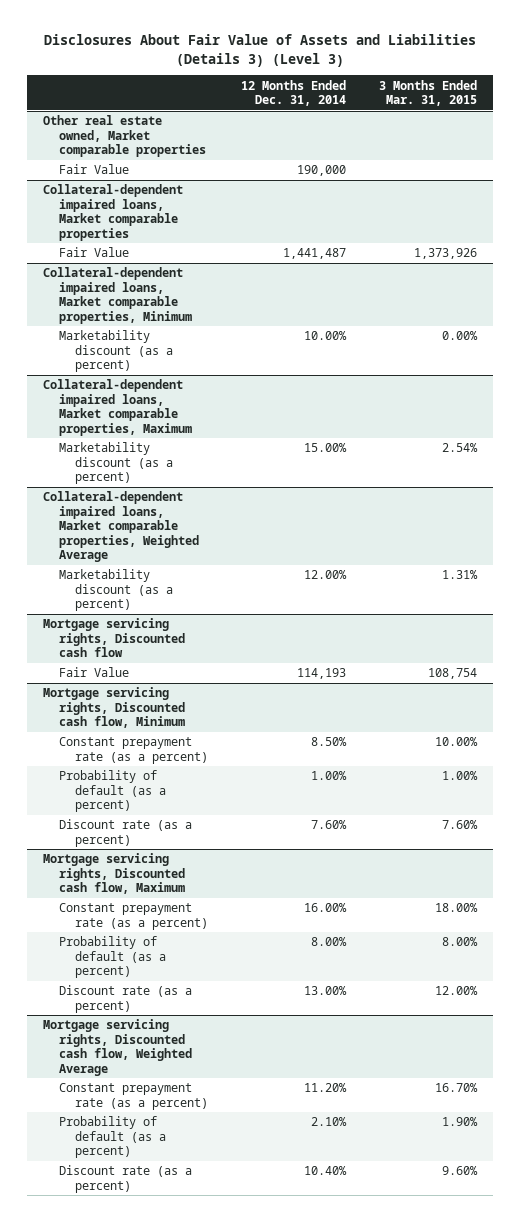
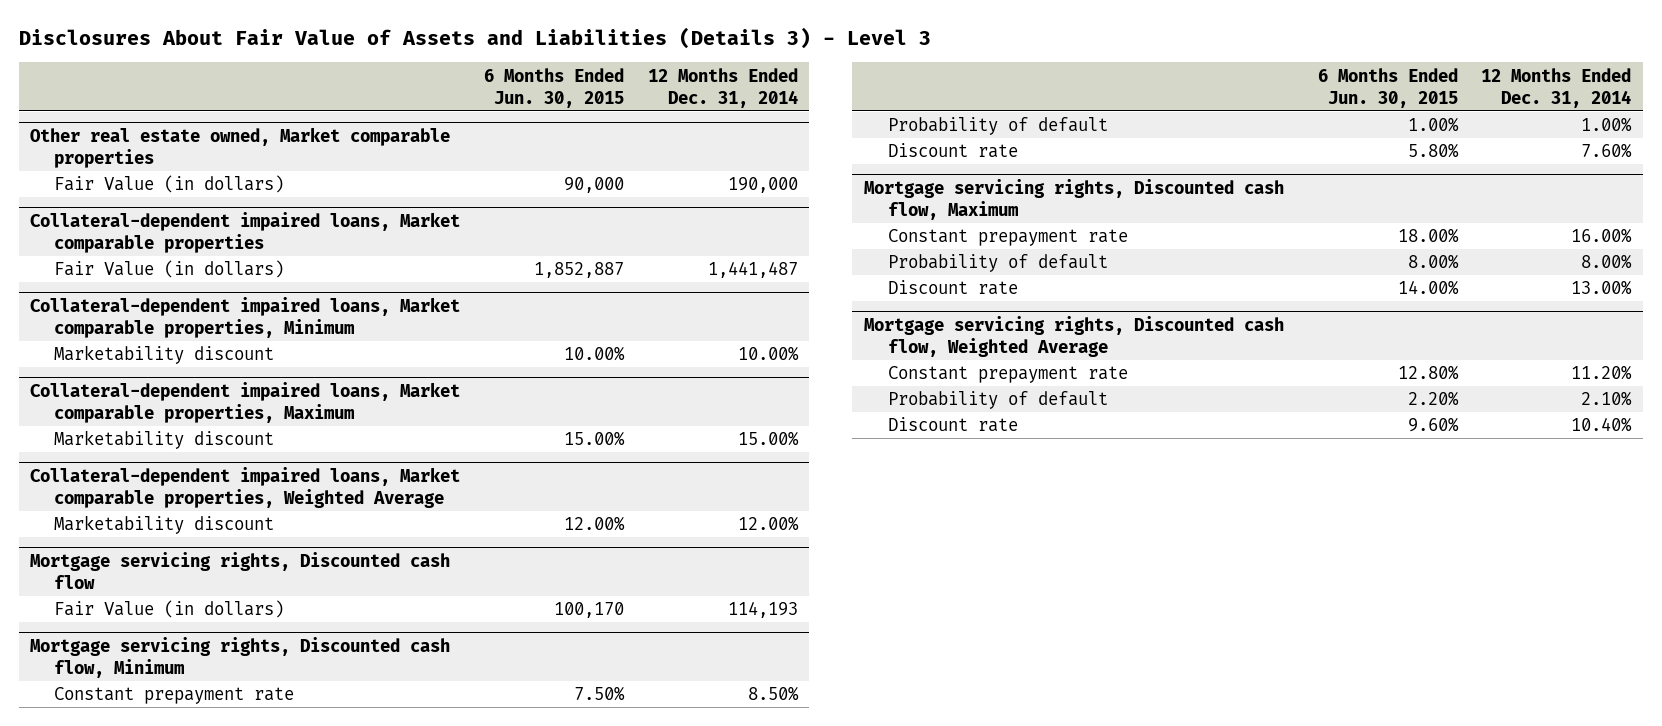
- Disclosures About Fair Value of Assets and Liabilities (Details 3) (Level 3)
+ Disclosures About Fair Value of Assets and Liabilities (Details 3) - Level 3
- | 12 Months Ended Dec. 31, 2014 | 3 Months Ended Mar. 31, 2015
+ | 6 Months Ended Jun. 30, 2015 | 12 Months Ended Dec. 31, 2014
@ Other real estate owned, Market comparable properties
- Fair Value | 190,000 |
+ Fair Value (in dollars) | 90,000 | 190,000
@ Collateral-dependent impaired loans, Market comparable properties
- Fair Value | 1,441,487 | 1,373,926
+ Fair Value (in dollars) | 1,852,887 | 1,441,487
@ Collateral-dependent impaired loans, Market comparable properties, Minimum
- Marketability discount (as a percent) | 10.00% | 0.00%
+ Marketability discount | 10.00% | 10.00%
@ Collateral-dependent impaired loans, Market comparable properties, Maximum
- Marketability discount (as a percent) | 15.00% | 2.54%
+ Marketability discount | 15.00% | 15.00%
@ Collateral-dependent impaired loans, Market comparable properties, Weighted Average
- Marketability discount (as a percent) | 12.00% | 1.31%
+ Marketability discount | 12.00% | 12.00%
@ Mortgage servicing rights, Discounted cash flow
- Fair Value | 114,193 | 108,754
+ Fair Value (in dollars) | 100,170 | 114,193
@ Mortgage servicing rights, Discounted cash flow, Minimum
- Constant prepayment rate (as a percent) | 8.50% | 10.00%
- Probability of default (as a percent) | 1.00% | 1.00%
- Discount rate (as a percent) | 7.60% | 7.60%
+ Constant prepayment rate | 7.50% | 8.50%
+ Probability of default | 1.00% | 1.00%
+ Discount rate | 5.80% | 7.60%
@ Mortgage servicing rights, Discounted cash flow, Maximum
- Constant prepayment rate (as a percent) | 16.00% | 18.00%
- Probability of default (as a percent) | 8.00% | 8.00%
- Discount rate (as a percent) | 13.00% | 12.00%
+ Constant prepayment rate | 18.00% | 16.00%
+ Probability of default | 8.00% | 8.00%
+ Discount rate | 14.00% | 13.00%
@ Mortgage servicing rights, Discounted cash flow, Weighted Average
- Constant prepayment rate (as a percent) | 11.20% | 16.70%
- Probability of default (as a percent) | 2.10% | 1.90%
- Discount rate (as a percent) | 10.40% | 9.60%
+ Constant prepayment rate | 12.80% | 11.20%
+ Probability of default | 2.20% | 2.10%
+ Discount rate | 9.60% | 10.40%

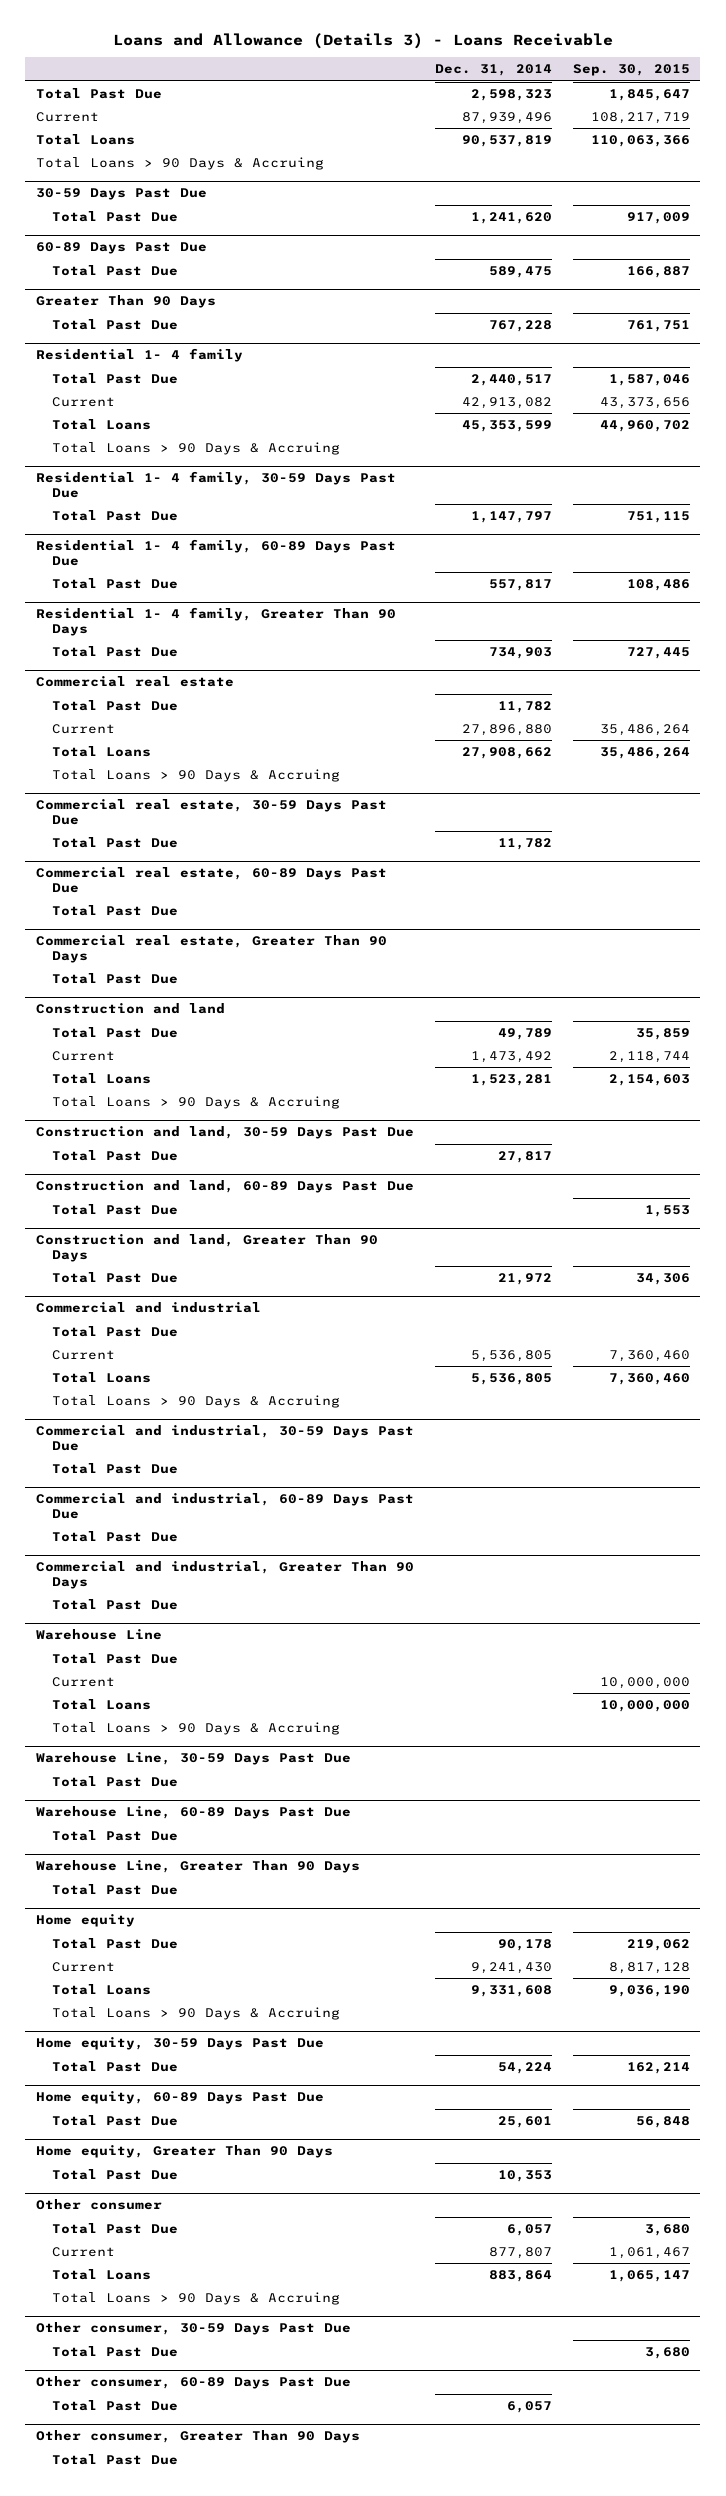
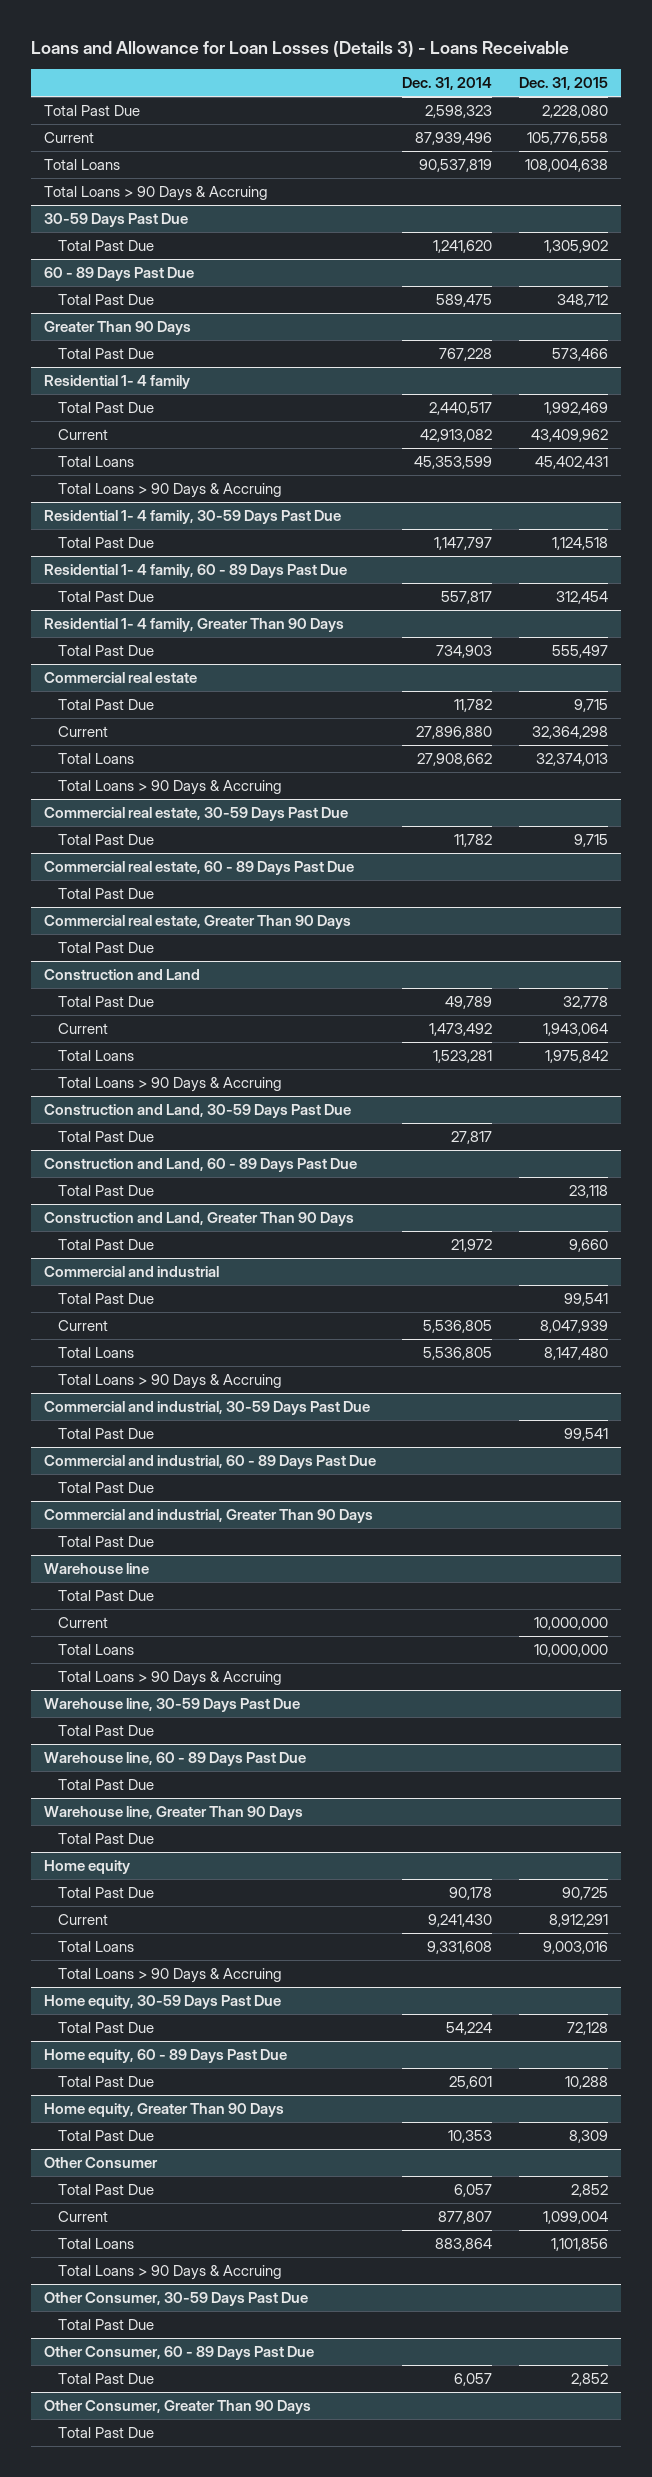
- Loans and Allowance (Details 3) - Loans Receivable
+ Loans and Allowance for Loan Losses (Details 3) - Loans Receivable
- | Dec. 31, 2014 | Sep. 30, 2015
+ | Dec. 31, 2014 | Dec. 31, 2015
- 60-89 Days Past Due
+ 60 - 89 Days Past Due
- Residential 1- 4 family, 60-89 Days Past Due
+ Residential 1- 4 family, 60 - 89 Days Past Due
- Commercial real estate, 60-89 Days Past Due
+ Commercial real estate, 60 - 89 Days Past Due
- Construction and land
+ Construction and Land
- Construction and land, 30-59 Days Past Due
+ Construction and Land, 30-59 Days Past Due
- Construction and land, 60-89 Days Past Due
+ Construction and Land, 60 - 89 Days Past Due
- Construction and land, Greater Than 90 Days
+ Construction and Land, Greater Than 90 Days
- Commercial and industrial, 60-89 Days Past Due
+ Commercial and industrial, 60 - 89 Days Past Due
- Warehouse Line
+ Warehouse line
- Warehouse Line, 30-59 Days Past Due
+ Warehouse line, 30-59 Days Past Due
- Warehouse Line, 60-89 Days Past Due
+ Warehouse line, 60 - 89 Days Past Due
- Warehouse Line, Greater Than 90 Days
+ Warehouse line, Greater Than 90 Days
- Home equity, 60-89 Days Past Due
+ Home equity, 60 - 89 Days Past Due
- Other consumer
+ Other Consumer
- Other consumer, 30-59 Days Past Due
+ Other Consumer, 30-59 Days Past Due
- Other consumer, 60-89 Days Past Due
+ Other Consumer, 60 - 89 Days Past Due
- Other consumer, Greater Than 90 Days
+ Other Consumer, Greater Than 90 Days

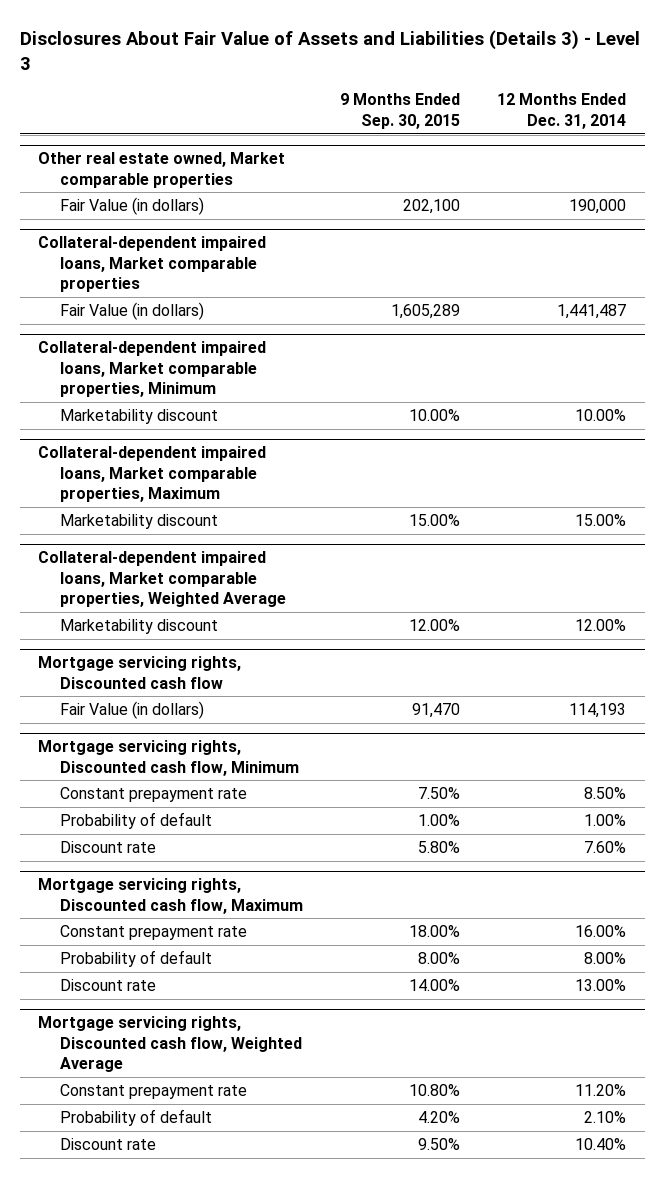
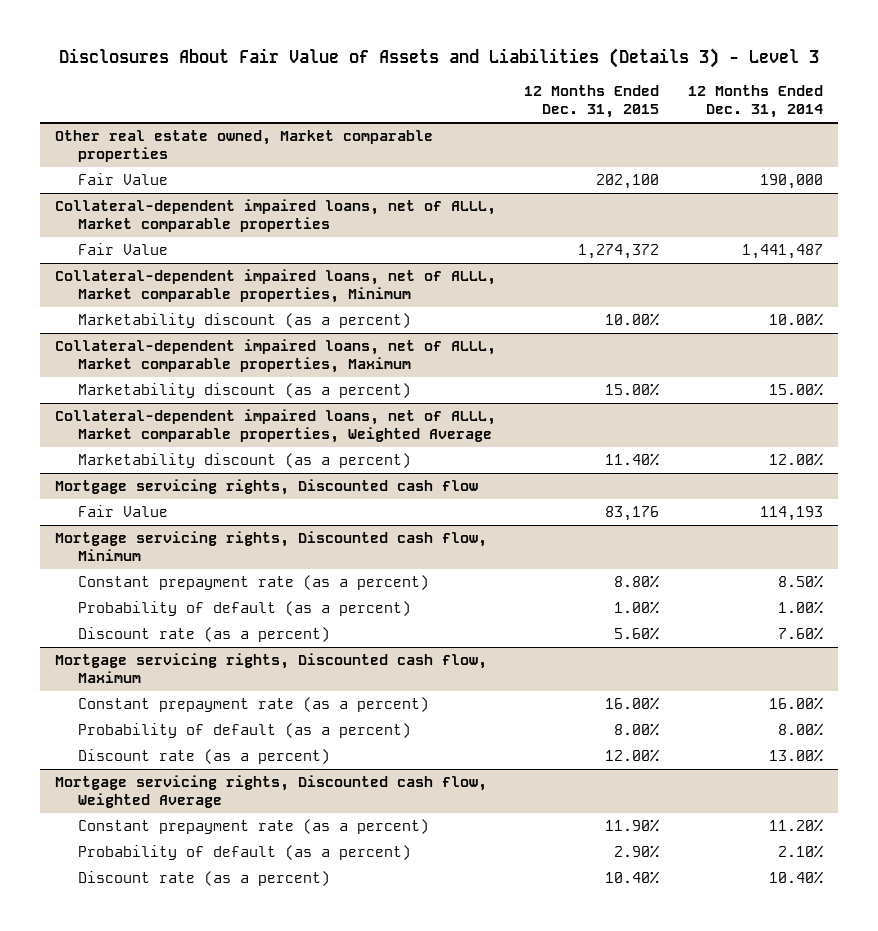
- | 9 Months Ended Sep. 30, 2015 | 12 Months Ended Dec. 31, 2014
+ | 12 Months Ended Dec. 31, 2015 | 12 Months Ended Dec. 31, 2014
@ Other real estate owned, Market comparable properties
- Fair Value (in dollars) | 202,100 | 190,000
- Collateral-dependent impaired loans, Market comparable properties
- Fair Value (in dollars) | 1,605,289 | 1,441,487
- Collateral-dependent impaired loans, Market comparable properties, Minimum
- Marketability discount | 10.00% | 10.00%
- Collateral-dependent impaired loans, Market comparable properties, Maximum
- Marketability discount | 15.00% | 15.00%
- Collateral-dependent impaired loans, Market comparable properties, Weighted Average
- Marketability discount | 12.00% | 12.00%
@ Other real estate owned, Market comparable properties
+ Fair Value | 202,100 | 190,000
+ Collateral-dependent impaired loans, net of ALLL, Market comparable properties
+ Fair Value | 1,274,372 | 1,441,487
+ Collateral-dependent impaired loans, net of ALLL, Market comparable properties, Minimum
+ Marketability discount (as a percent) | 10.00% | 10.00%
+ Collateral-dependent impaired loans, net of ALLL, Market comparable properties, Maximum
+ Marketability discount (as a percent) | 15.00% | 15.00%
+ Collateral-dependent impaired loans, net of ALLL, Market comparable properties, Weighted Average
+ Marketability discount (as a percent) | 11.40% | 12.00%
@ Mortgage servicing rights, Discounted cash flow
- Fair Value (in dollars) | 91,470 | 114,193
+ Fair Value | 83,176 | 114,193
@ Mortgage servicing rights, Discounted cash flow, Minimum
- Constant prepayment rate | 7.50% | 8.50%
- Probability of default | 1.00% | 1.00%
- Discount rate | 5.80% | 7.60%
+ Constant prepayment rate (as a percent) | 8.80% | 8.50%
+ Probability of default (as a percent) | 1.00% | 1.00%
+ Discount rate (as a percent) | 5.60% | 7.60%
@ Mortgage servicing rights, Discounted cash flow, Maximum
- Constant prepayment rate | 18.00% | 16.00%
- Probability of default | 8.00% | 8.00%
- Discount rate | 14.00% | 13.00%
+ Constant prepayment rate (as a percent) | 16.00% | 16.00%
+ Probability of default (as a percent) | 8.00% | 8.00%
+ Discount rate (as a percent) | 12.00% | 13.00%
@ Mortgage servicing rights, Discounted cash flow, Weighted Average
- Constant prepayment rate | 10.80% | 11.20%
- Probability of default | 4.20% | 2.10%
- Discount rate | 9.50% | 10.40%
+ Constant prepayment rate (as a percent) | 11.90% | 11.20%
+ Probability of default (as a percent) | 2.90% | 2.10%
+ Discount rate (as a percent) | 10.40% | 10.40%

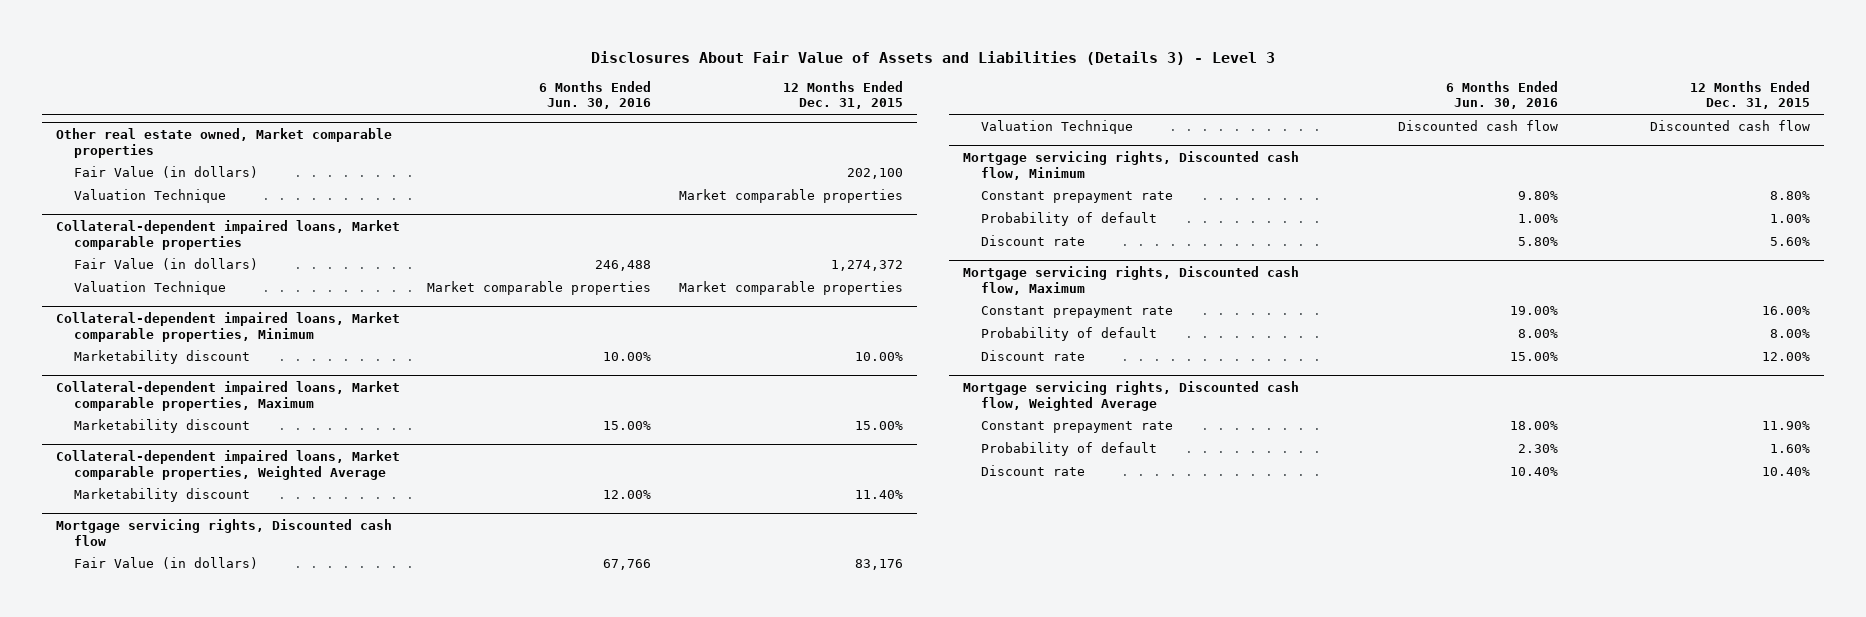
- | 12 Months Ended Dec. 31, 2015 | 12 Months Ended Dec. 31, 2014
+ | 6 Months Ended Jun. 30, 2016 | 12 Months Ended Dec. 31, 2015
@ Other real estate owned, Market comparable properties
- Fair Value | 202,100 | 190,000
- Collateral-dependent impaired loans, net of ALLL, Market comparable properties
- Fair Value | 1,274,372 | 1,441,487
- Collateral-dependent impaired loans, net of ALLL, Market comparable properties, Minimum
- Marketability discount (as a percent) | 10.00% | 10.00%
- Collateral-dependent impaired loans, net of ALLL, Market comparable properties, Maximum
- Marketability discount (as a percent) | 15.00% | 15.00%
- Collateral-dependent impaired loans, net of ALLL, Market comparable properties, Weighted Average
- Marketability discount (as a percent) | 11.40% | 12.00%
@ Other real estate owned, Market comparable properties
+ Fair Value (in dollars) | | 202,100
+ Valuation Technique | | Market comparable properties
+ Collateral-dependent impaired loans, Market comparable properties
+ Fair Value (in dollars) | 246,488 | 1,274,372
+ Valuation Technique | Market comparable properties | Market comparable properties
+ Collateral-dependent impaired loans, Market comparable properties, Minimum
+ Marketability discount | 10.00% | 10.00%
+ Collateral-dependent impaired loans, Market comparable properties, Maximum
+ Marketability discount | 15.00% | 15.00%
+ Collateral-dependent impaired loans, Market comparable properties, Weighted Average
+ Marketability discount | 12.00% | 11.40%
@ Mortgage servicing rights, Discounted cash flow
- Fair Value | 83,176 | 114,193
+ Fair Value (in dollars) | 67,766 | 83,176
+ Valuation Technique | Discounted cash flow | Discounted cash flow
@ Mortgage servicing rights, Discounted cash flow, Minimum
- Constant prepayment rate (as a percent) | 8.80% | 8.50%
- Probability of default (as a percent) | 1.00% | 1.00%
- Discount rate (as a percent) | 5.60% | 7.60%
+ Constant prepayment rate | 9.80% | 8.80%
+ Probability of default | 1.00% | 1.00%
+ Discount rate | 5.80% | 5.60%
@ Mortgage servicing rights, Discounted cash flow, Maximum
- Constant prepayment rate (as a percent) | 16.00% | 16.00%
- Probability of default (as a percent) | 8.00% | 8.00%
- Discount rate (as a percent) | 12.00% | 13.00%
+ Constant prepayment rate | 19.00% | 16.00%
+ Probability of default | 8.00% | 8.00%
+ Discount rate | 15.00% | 12.00%
@ Mortgage servicing rights, Discounted cash flow, Weighted Average
- Constant prepayment rate (as a percent) | 11.90% | 11.20%
- Probability of default (as a percent) | 2.90% | 2.10%
- Discount rate (as a percent) | 10.40% | 10.40%
+ Constant prepayment rate | 18.00% | 11.90%
+ Probability of default | 2.30% | 1.60%
+ Discount rate | 10.40% | 10.40%

